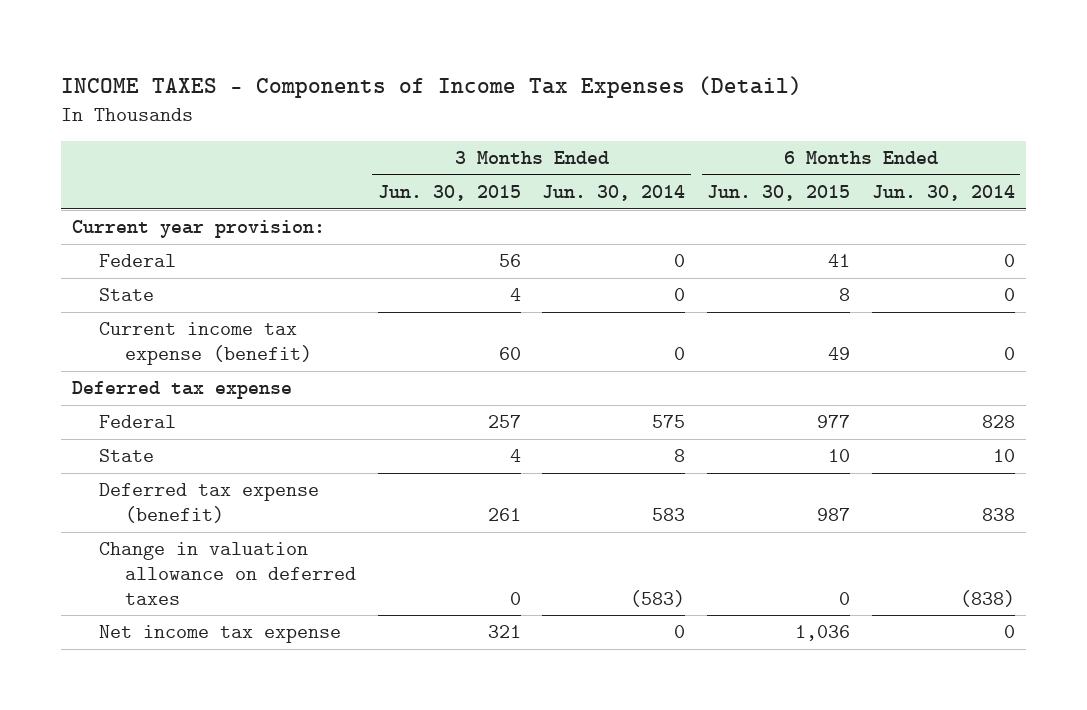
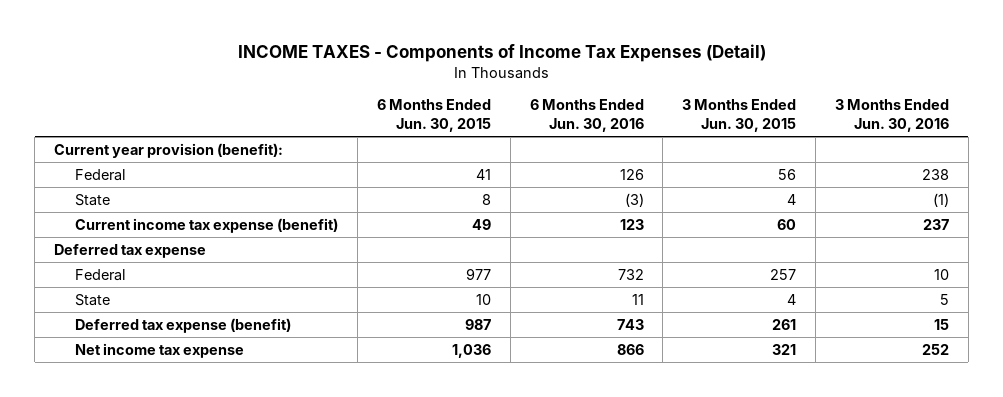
- | 3 Months Ended Jun. 30, 2015 | 3 Months Ended Jun. 30, 2014 | 6 Months Ended Jun. 30, 2015 | 6 Months Ended Jun. 30, 2014
+ | 6 Months Ended Jun. 30, 2015 | 6 Months Ended Jun. 30, 2016 | 3 Months Ended Jun. 30, 2015 | 3 Months Ended Jun. 30, 2016
- Current year provision:
+ Current year provision (benefit):
- Change in valuation allowance on deferred taxes | 0 | (583) | 0 | (838)

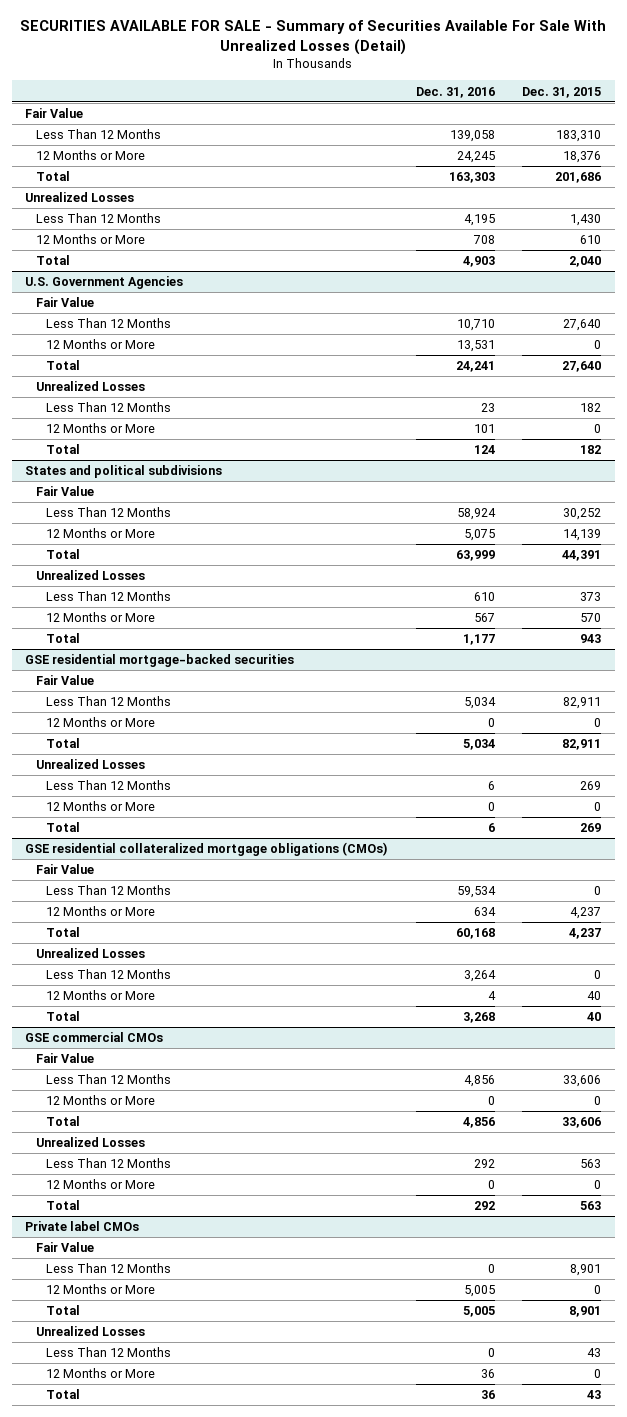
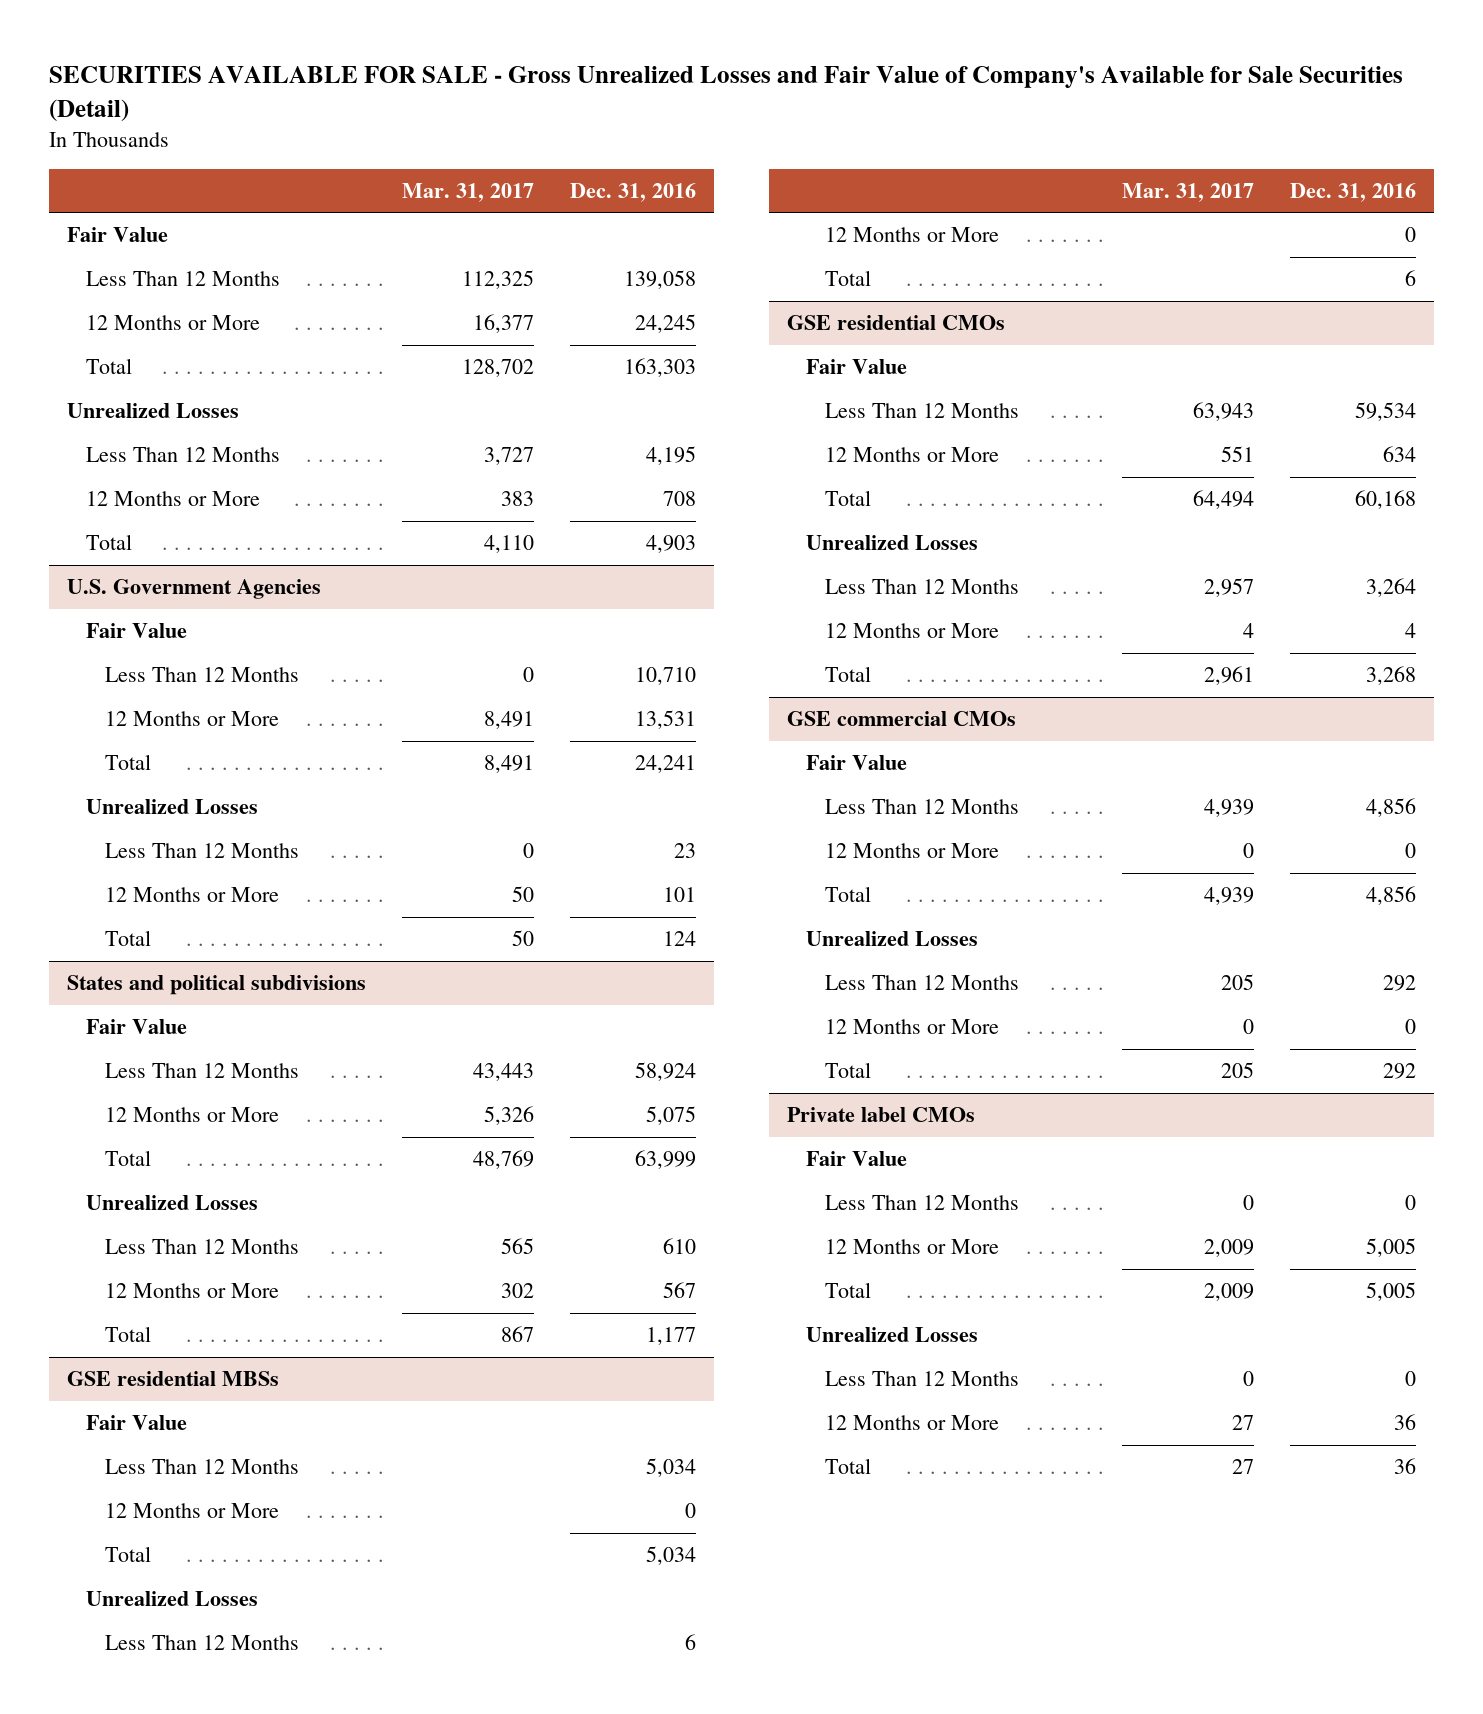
- SECURITIES AVAILABLE FOR SALE - Summary of Securities Available For Sale With Unrealized Losses (Detail)
+ SECURITIES AVAILABLE FOR SALE - Gross Unrealized Losses and Fair Value of Company's Available for Sale Securities (Detail)
- | Dec. 31, 2016 | Dec. 31, 2015
+ | Mar. 31, 2017 | Dec. 31, 2016
- GSE residential mortgage-backed securities
+ GSE residential MBSs
- GSE residential collateralized mortgage obligations (CMOs)
+ GSE residential CMOs

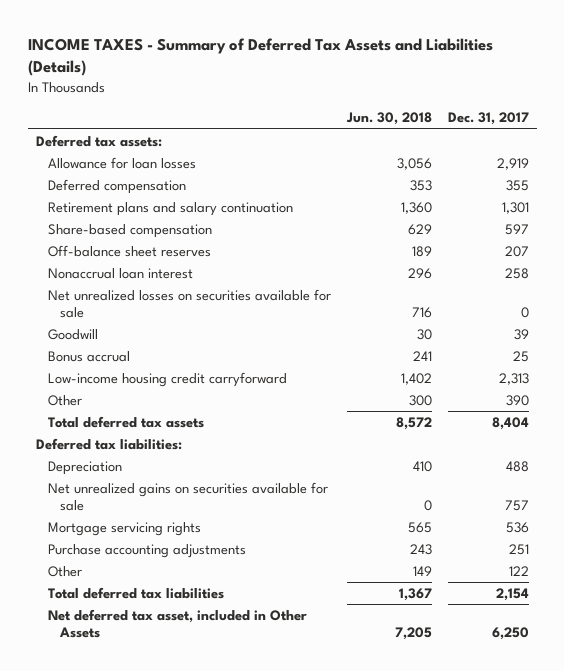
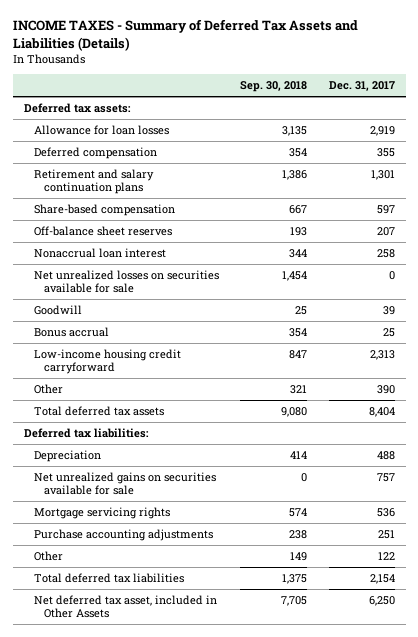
- | Jun. 30, 2018 | Dec. 31, 2017
+ | Sep. 30, 2018 | Dec. 31, 2017
- Retirement plans and salary continuation | 1,360 | 1,301
+ Retirement and salary continuation plans | 1,386 | 1,301

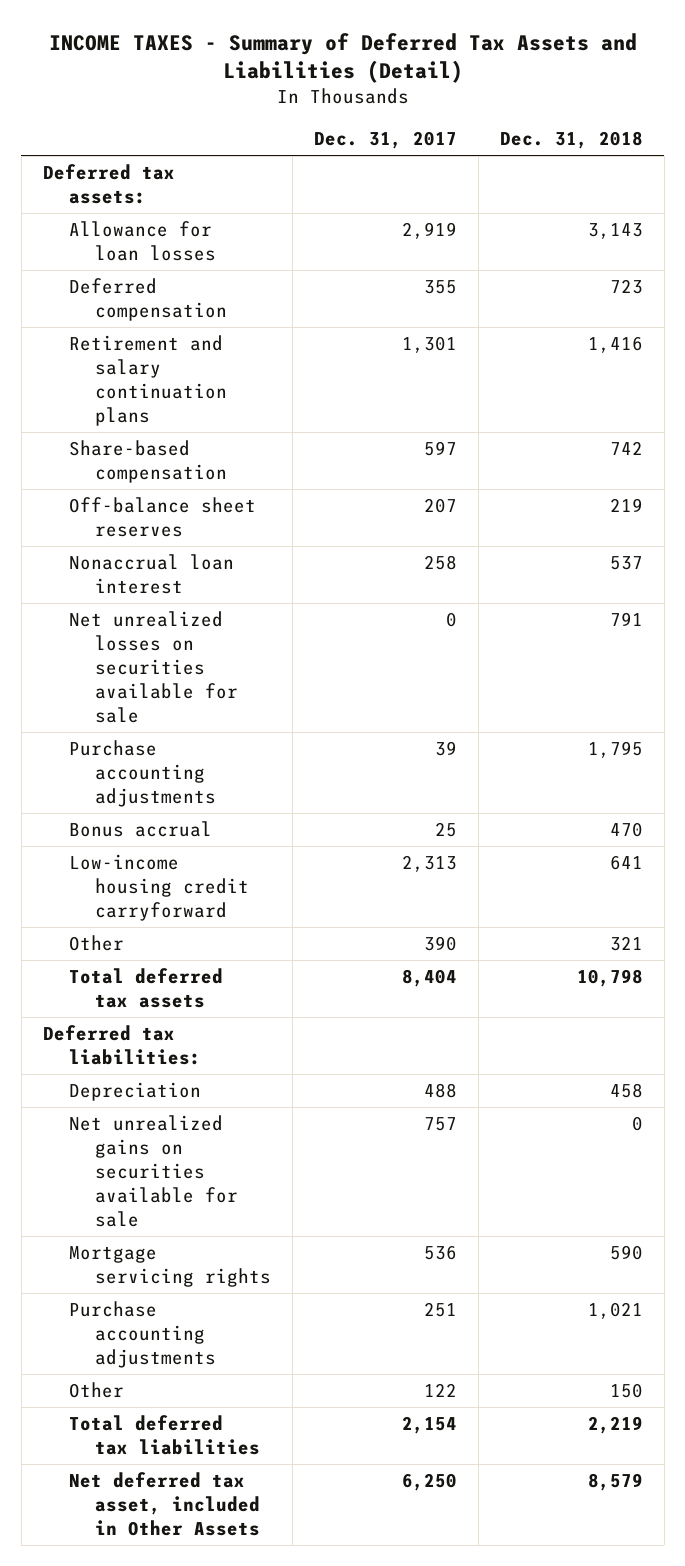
- INCOME TAXES - Summary of Deferred Tax Assets and Liabilities (Details)
+ INCOME TAXES - Summary of Deferred Tax Assets and Liabilities (Detail)
- | Sep. 30, 2018 | Dec. 31, 2017
+ | Dec. 31, 2017 | Dec. 31, 2018
- Goodwill | 25 | 39
+ Purchase accounting adjustments | 39 | 1,795

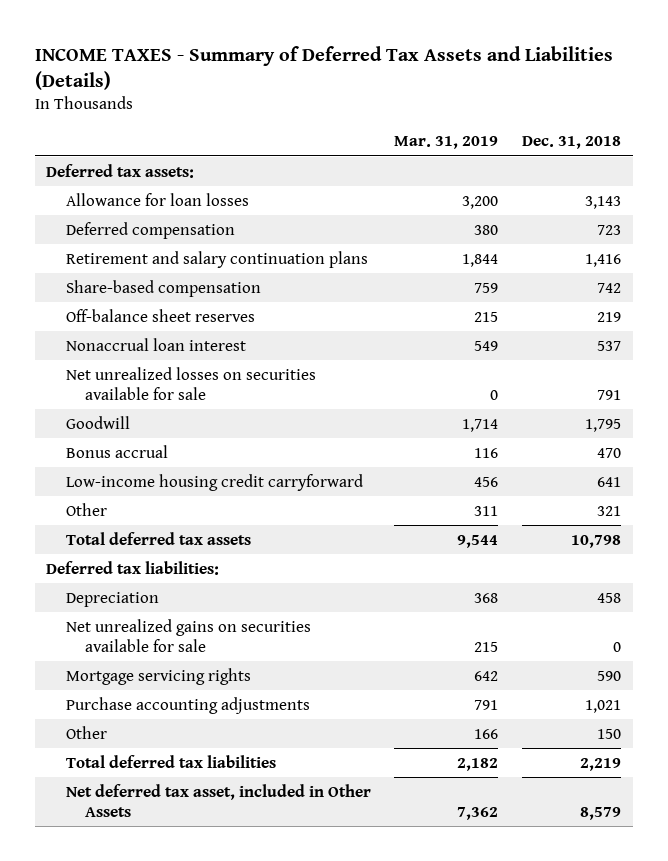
- INCOME TAXES - Summary of Deferred Tax Assets and Liabilities (Detail)
+ INCOME TAXES - Summary of Deferred Tax Assets and Liabilities (Details)
- | Dec. 31, 2017 | Dec. 31, 2018
+ | Mar. 31, 2019 | Dec. 31, 2018
- Purchase accounting adjustments | 39 | 1,795
+ Goodwill | 1,714 | 1,795

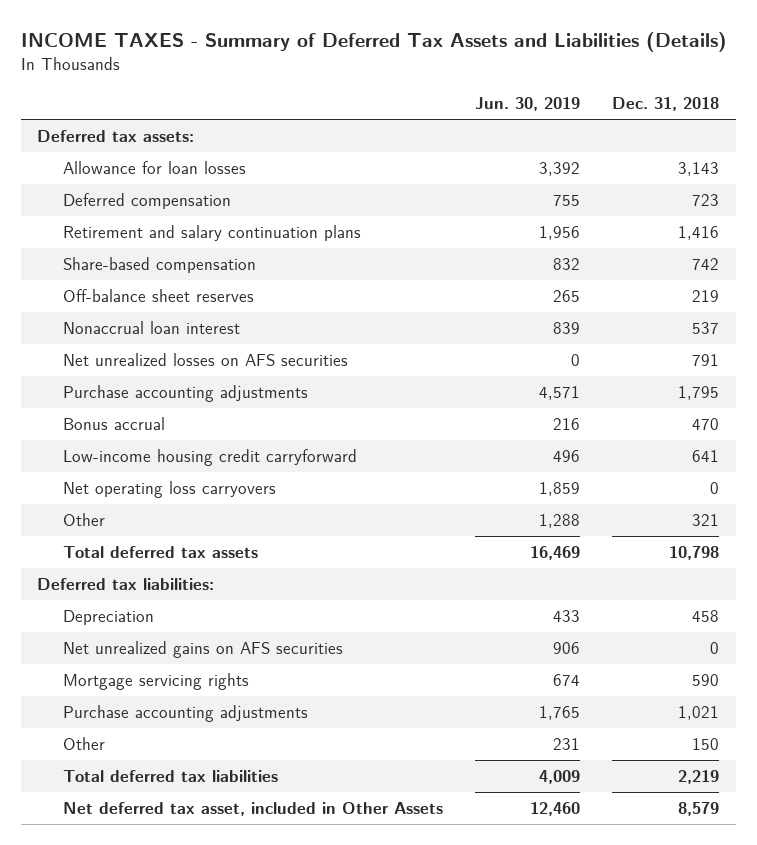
- | Mar. 31, 2019 | Dec. 31, 2018
+ | Jun. 30, 2019 | Dec. 31, 2018
- Net unrealized losses on securities available for sale | 0 | 791
- Goodwill | 1,714 | 1,795
+ Net unrealized losses on AFS securities | 0 | 791
+ Purchase accounting adjustments | 4,571 | 1,795
+ Net operating loss carryovers | 1,859 | 0
- Net unrealized gains on securities available for sale | 215 | 0
+ Net unrealized gains on AFS securities | 906 | 0

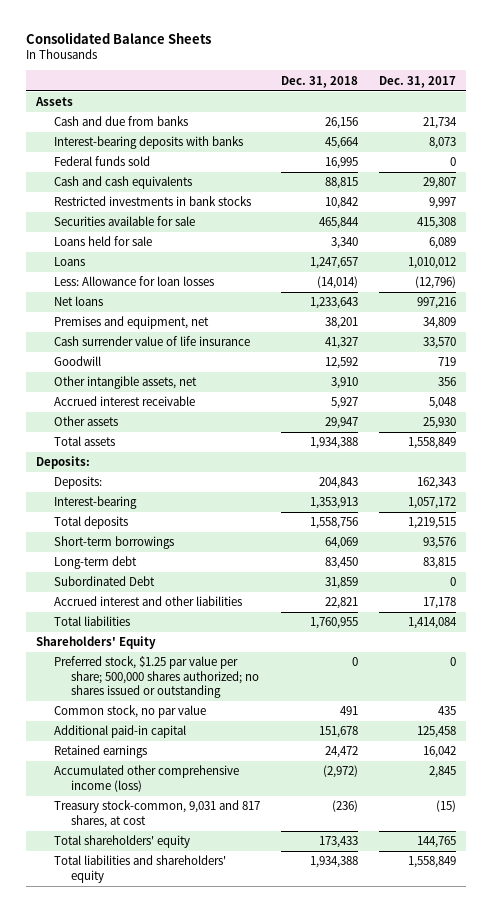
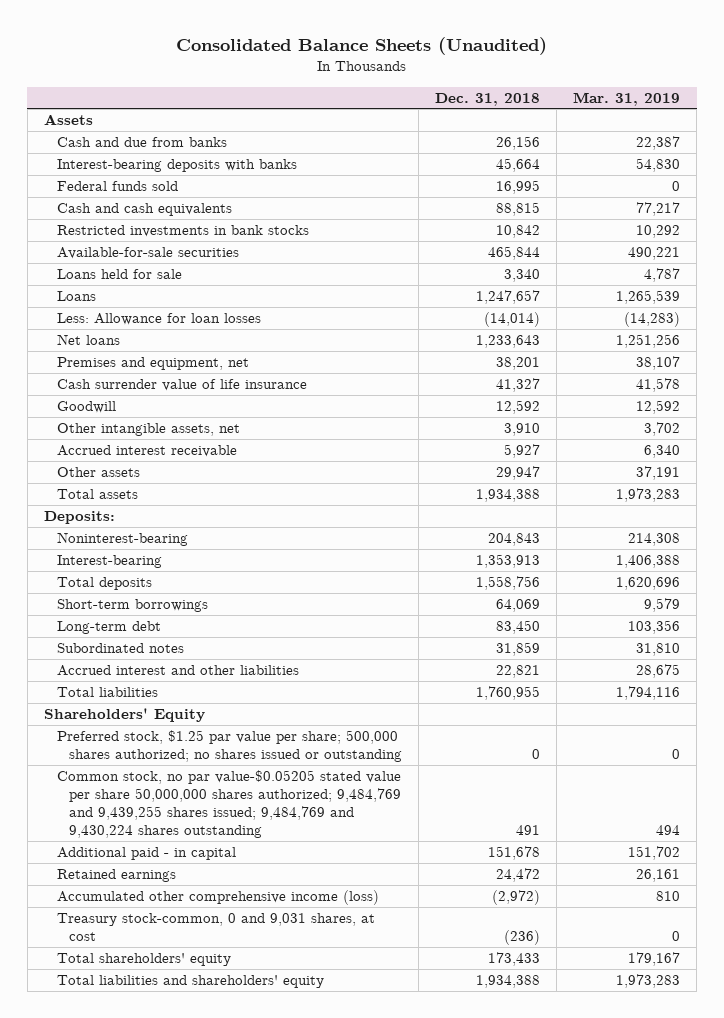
- Consolidated Balance Sheets
+ Consolidated Balance Sheets (Unaudited)
- | Dec. 31, 2018 | Dec. 31, 2017
+ | Dec. 31, 2018 | Mar. 31, 2019
- Securities available for sale | 465,844 | 415,308
+ Available-for-sale securities | 465,844 | 490,221
- Deposits: | 204,843 | 162,343
+ Noninterest-bearing | 204,843 | 214,308
- Subordinated Debt | 31,859 | 0
+ Subordinated notes | 31,859 | 31,810
- Common stock, no par value | 491 | 435
- Additional paid-in capital | 151,678 | 125,458
+ Common stock, no par value-$0.05205 stated value per share 50,000,000 shares authorized; 9,484,769 and 9,439,255 shares issued; 9,484,769 and 9,430,224 shares outstanding | 491 | 494
+ Additional paid - in capital | 151,678 | 151,702
- Treasury stock-common, 9,031 and 817 shares, at cost | (236) | (15)
+ Treasury stock-common, 0 and 9,031 shares, at cost | (236) | 0

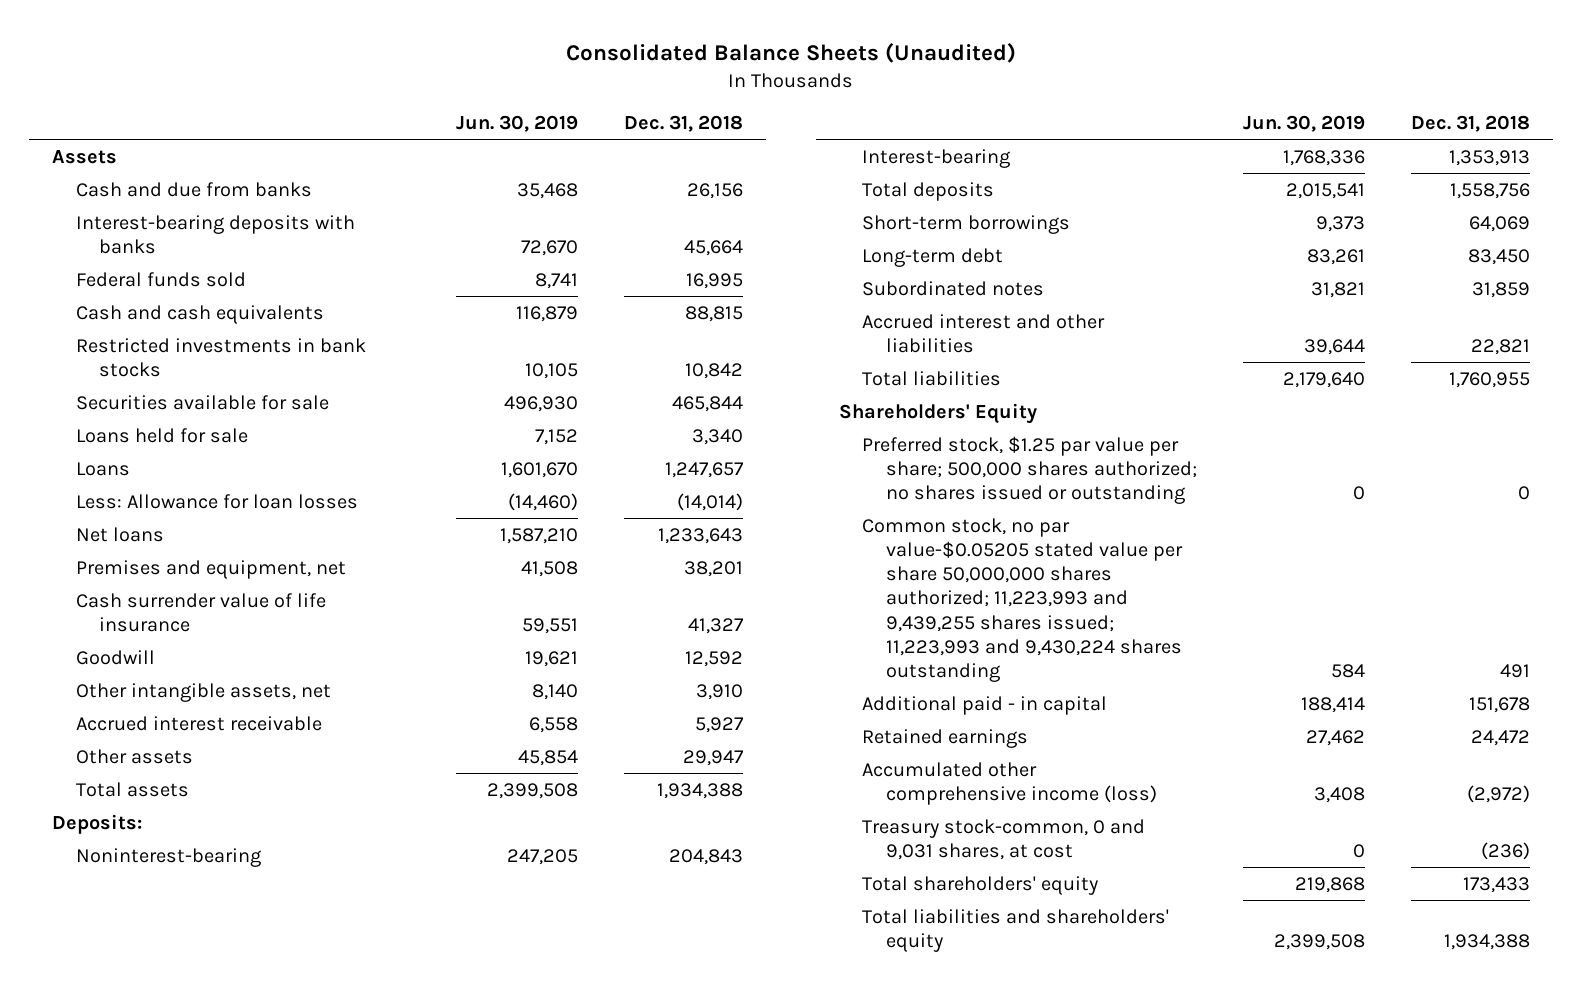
- | Dec. 31, 2018 | Mar. 31, 2019
+ | Jun. 30, 2019 | Dec. 31, 2018
- Available-for-sale securities | 465,844 | 490,221
+ Securities available for sale | 496,930 | 465,844
- Common stock, no par value-$0.05205 stated value per share 50,000,000 shares authorized; 9,484,769 and 9,439,255 shares issued; 9,484,769 and 9,430,224 shares outstanding | 491 | 494
+ Common stock, no par value-$0.05205 stated value per share 50,000,000 shares authorized; 11,223,993 and 9,439,255 shares issued; 11,223,993 and 9,430,224 shares outstanding | 584 | 491

